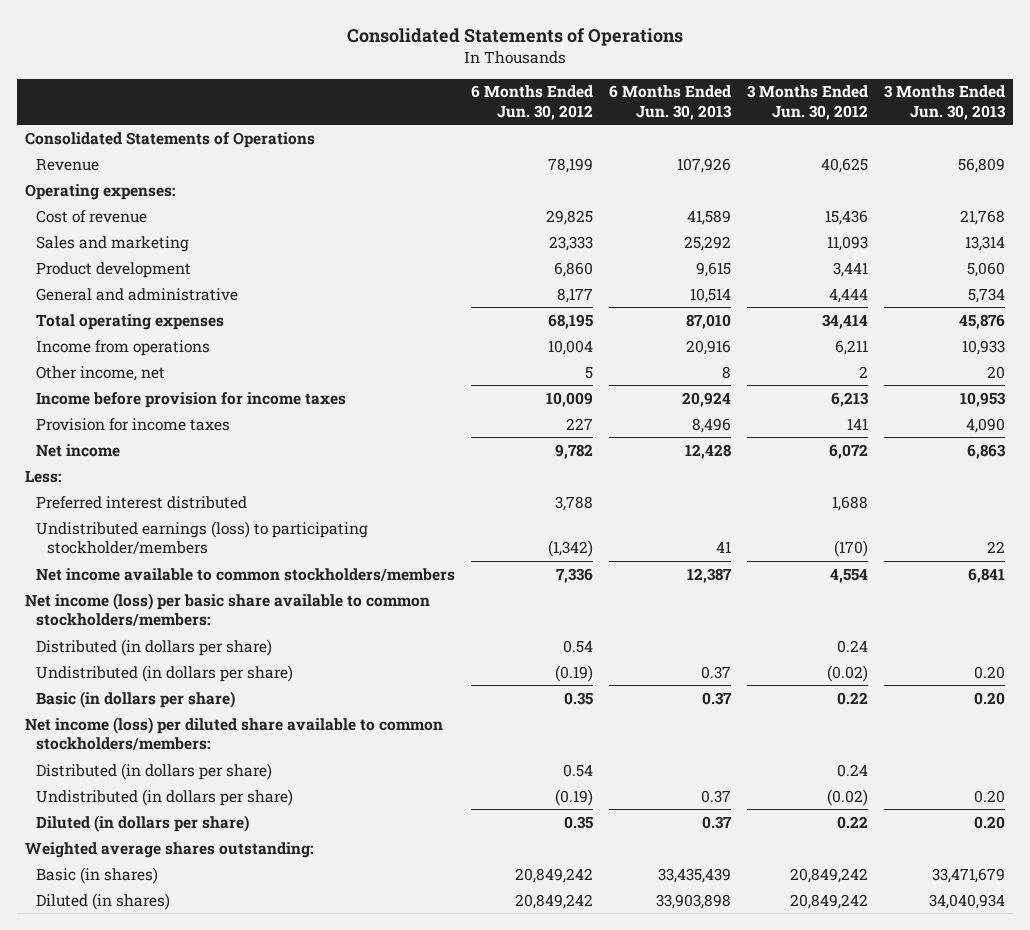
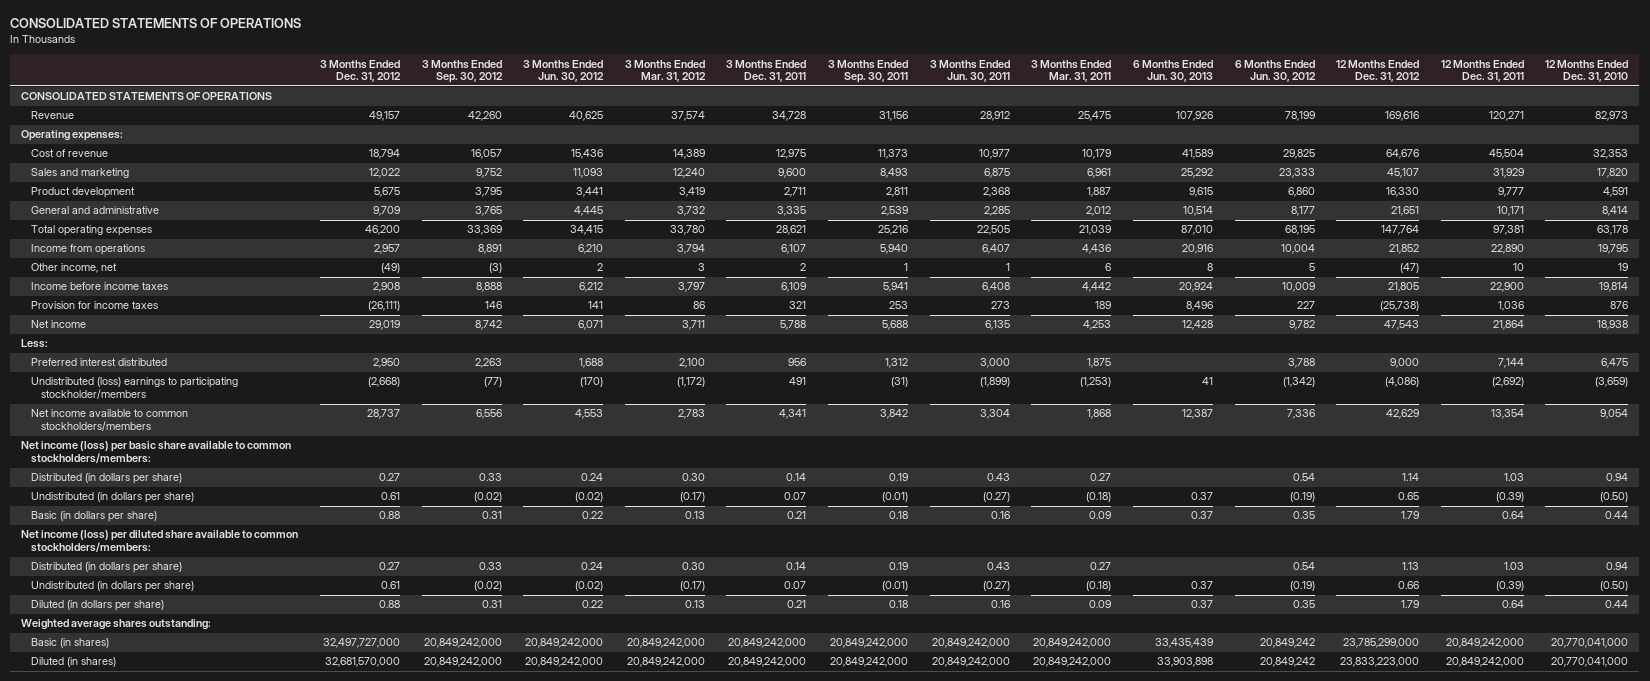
- Consolidated Statements of Operations
+ CONSOLIDATED STATEMENTS OF OPERATIONS
- | 6 Months Ended Jun. 30, 2012 | 6 Months Ended Jun. 30, 2013 | 3 Months Ended Jun. 30, 2012 | 3 Months Ended Jun. 30, 2013
+ | 3 Months Ended Dec. 31, 2012 | 3 Months Ended Sep. 30, 2012 | 3 Months Ended Jun. 30, 2012 | 3 Months Ended Mar. 31, 2012 | 3 Months Ended Dec. 31, 2011 | 3 Months Ended Sep. 30, 2011 | 3 Months Ended Jun. 30, 2011 | 3 Months Ended Mar. 31, 2011 | 6 Months Ended Jun. 30, 2013 | 6 Months Ended Jun. 30, 2012 | 12 Months Ended Dec. 31, 2012 | 12 Months Ended Dec. 31, 2011 | 12 Months Ended Dec. 31, 2010
- Consolidated Statements of Operations
+ CONSOLIDATED STATEMENTS OF OPERATIONS
- General and administrative | 8,177 | 10,514 | 4,444 | 5,734
- Total operating expenses | 68,195 | 87,010 | 34,414 | 45,876
- Income from operations | 10,004 | 20,916 | 6,211 | 10,933
+ General and administrative | 9,709 | 3,765 | 4,445 | 3,732 | 3,335 | 2,539 | 2,285 | 2,012 | 10,514 | 8,177 | 21,651 | 10,171 | 8,414
+ Total operating expenses | 46,200 | 33,369 | 34,415 | 33,780 | 28,621 | 25,216 | 22,505 | 21,039 | 87,010 | 68,195 | 147,764 | 97,381 | 63,178
+ Income from operations | 2,957 | 8,891 | 6,210 | 3,794 | 6,107 | 5,940 | 6,407 | 4,436 | 20,916 | 10,004 | 21,852 | 22,890 | 19,795
- Income before provision for income taxes | 10,009 | 20,924 | 6,213 | 10,953
+ Income before income taxes | 2,908 | 8,888 | 6,212 | 3,797 | 6,109 | 5,941 | 6,408 | 4,442 | 20,924 | 10,009 | 21,805 | 22,900 | 19,814
- Net income | 9,782 | 12,428 | 6,072 | 6,863
+ Net income | 29,019 | 8,742 | 6,071 | 3,711 | 5,788 | 5,688 | 6,135 | 4,253 | 12,428 | 9,782 | 47,543 | 21,864 | 18,938
- Undistributed earnings (loss) to participating stockholder/members | (1,342) | 41 | (170) | 22
- Net income available to common stockholders/members | 7,336 | 12,387 | 4,554 | 6,841
+ Undistributed (loss) earnings to participating stockholder/members | (2,668) | (77) | (170) | (1,172) | 491 | (31) | (1,899) | (1,253) | 41 | (1,342) | (4,086) | (2,692) | (3,659)
+ Net income available to common stockholders/members | 28,737 | 6,556 | 4,553 | 2,783 | 4,341 | 3,842 | 3,304 | 1,868 | 12,387 | 7,336 | 42,629 | 13,354 | 9,054
- Basic (in shares) | 20,849,242 | 33,435,439 | 20,849,242 | 33,471,679
- Diluted (in shares) | 20,849,242 | 33,903,898 | 20,849,242 | 34,040,934
+ Basic (in shares) | 32,497,727,000 | 20,849,242,000 | 20,849,242,000 | 20,849,242,000 | 20,849,242,000 | 20,849,242,000 | 20,849,242,000 | 20,849,242,000 | 33,435,439 | 20,849,242 | 23,785,299,000 | 20,849,242,000 | 20,770,041,000
+ Diluted (in shares) | 32,681,570,000 | 20,849,242,000 | 20,849,242,000 | 20,849,242,000 | 20,849,242,000 | 20,849,242,000 | 20,849,242,000 | 20,849,242,000 | 33,903,898 | 20,849,242 | 23,833,223,000 | 20,849,242,000 | 20,770,041,000

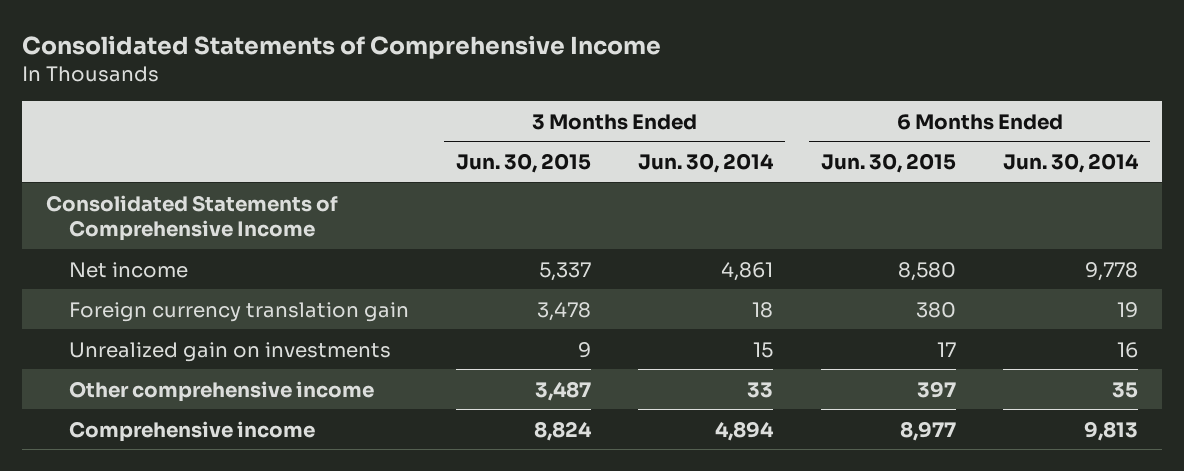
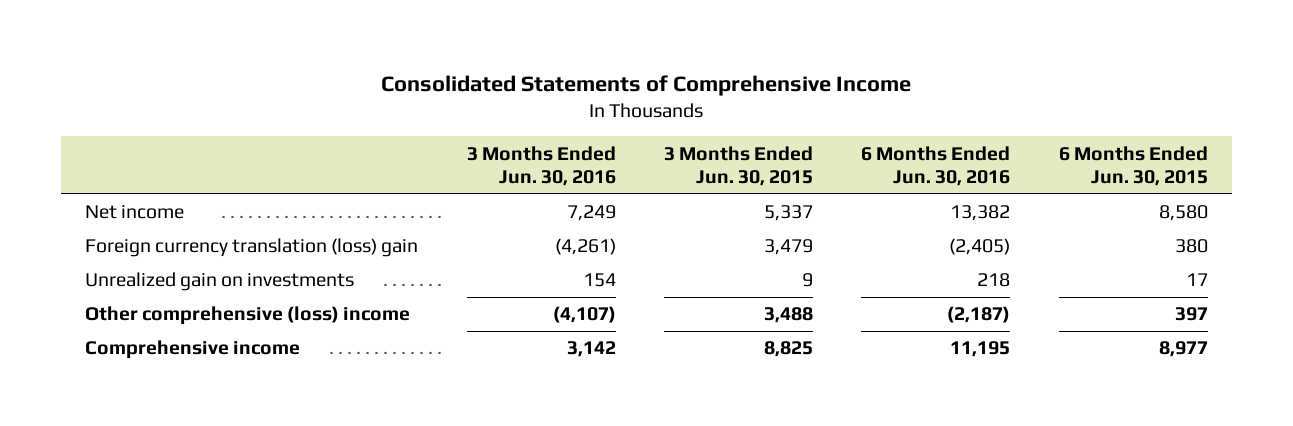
- | 3 Months Ended Jun. 30, 2015 | 3 Months Ended Jun. 30, 2014 | 6 Months Ended Jun. 30, 2015 | 6 Months Ended Jun. 30, 2014
+ | 3 Months Ended Jun. 30, 2016 | 3 Months Ended Jun. 30, 2015 | 6 Months Ended Jun. 30, 2016 | 6 Months Ended Jun. 30, 2015
- Consolidated Statements of Comprehensive Income
- Foreign currency translation gain | 3,478 | 18 | 380 | 19
+ Foreign currency translation (loss) gain | (4,261) | 3,479 | (2,405) | 380
- Other comprehensive income | 3,487 | 33 | 397 | 35
- Comprehensive income | 8,824 | 4,894 | 8,977 | 9,813
+ Other comprehensive (loss) income | (4,107) | 3,488 | (2,187) | 397
+ Comprehensive income | 3,142 | 8,825 | 11,195 | 8,977

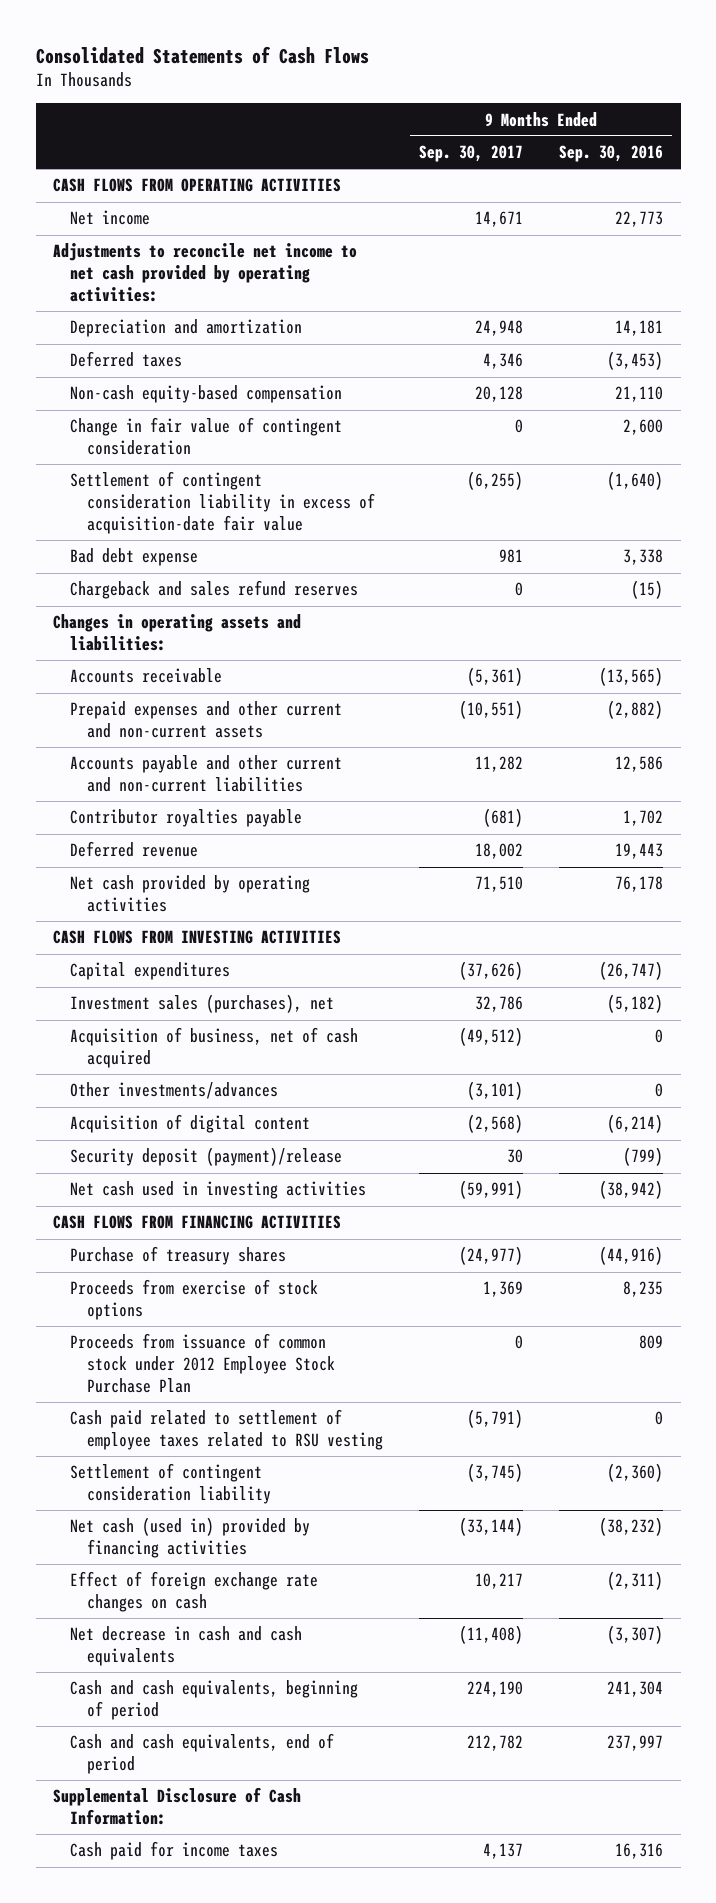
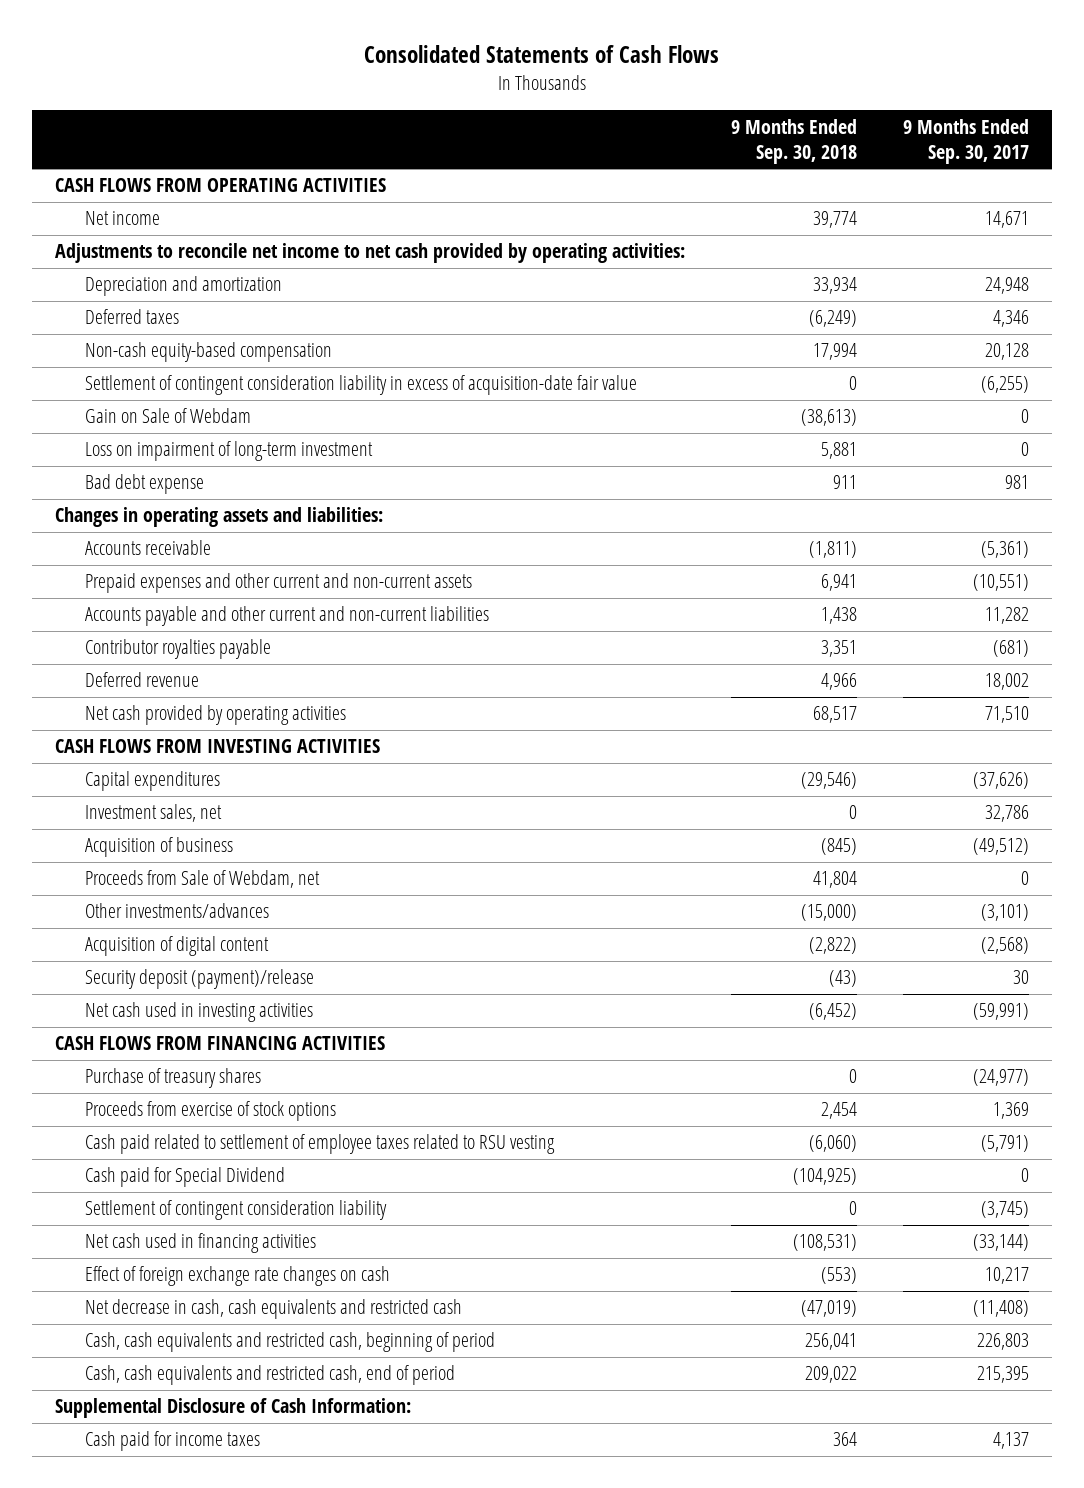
- | 9 Months Ended Sep. 30, 2017 | 9 Months Ended Sep. 30, 2016
+ | 9 Months Ended Sep. 30, 2018 | 9 Months Ended Sep. 30, 2017
- Change in fair value of contingent consideration | 0 | 2,600
+ Gain on Sale of Webdam | (38,613) | 0
+ Loss on impairment of long-term investment | 5,881 | 0
- Chargeback and sales refund reserves | 0 | (15)
- Investment sales (purchases), net | 32,786 | (5,182)
- Acquisition of business, net of cash acquired | (49,512) | 0
+ Investment sales, net | 0 | 32,786
+ Acquisition of business | (845) | (49,512)
+ Proceeds from Sale of Webdam, net | 41,804 | 0
- Proceeds from issuance of common stock under 2012 Employee Stock Purchase Plan | 0 | 809
+ Cash paid for Special Dividend | (104,925) | 0
- Net cash (used in) provided by financing activities | (33,144) | (38,232)
+ Net cash used in financing activities | (108,531) | (33,144)
- Net decrease in cash and cash equivalents | (11,408) | (3,307)
- Cash and cash equivalents, beginning of period | 224,190 | 241,304
- Cash and cash equivalents, end of period | 212,782 | 237,997
+ Net decrease in cash, cash equivalents and restricted cash | (47,019) | (11,408)
+ Cash, cash equivalents and restricted cash, beginning of period | 256,041 | 226,803
+ Cash, cash equivalents and restricted cash, end of period | 209,022 | 215,395

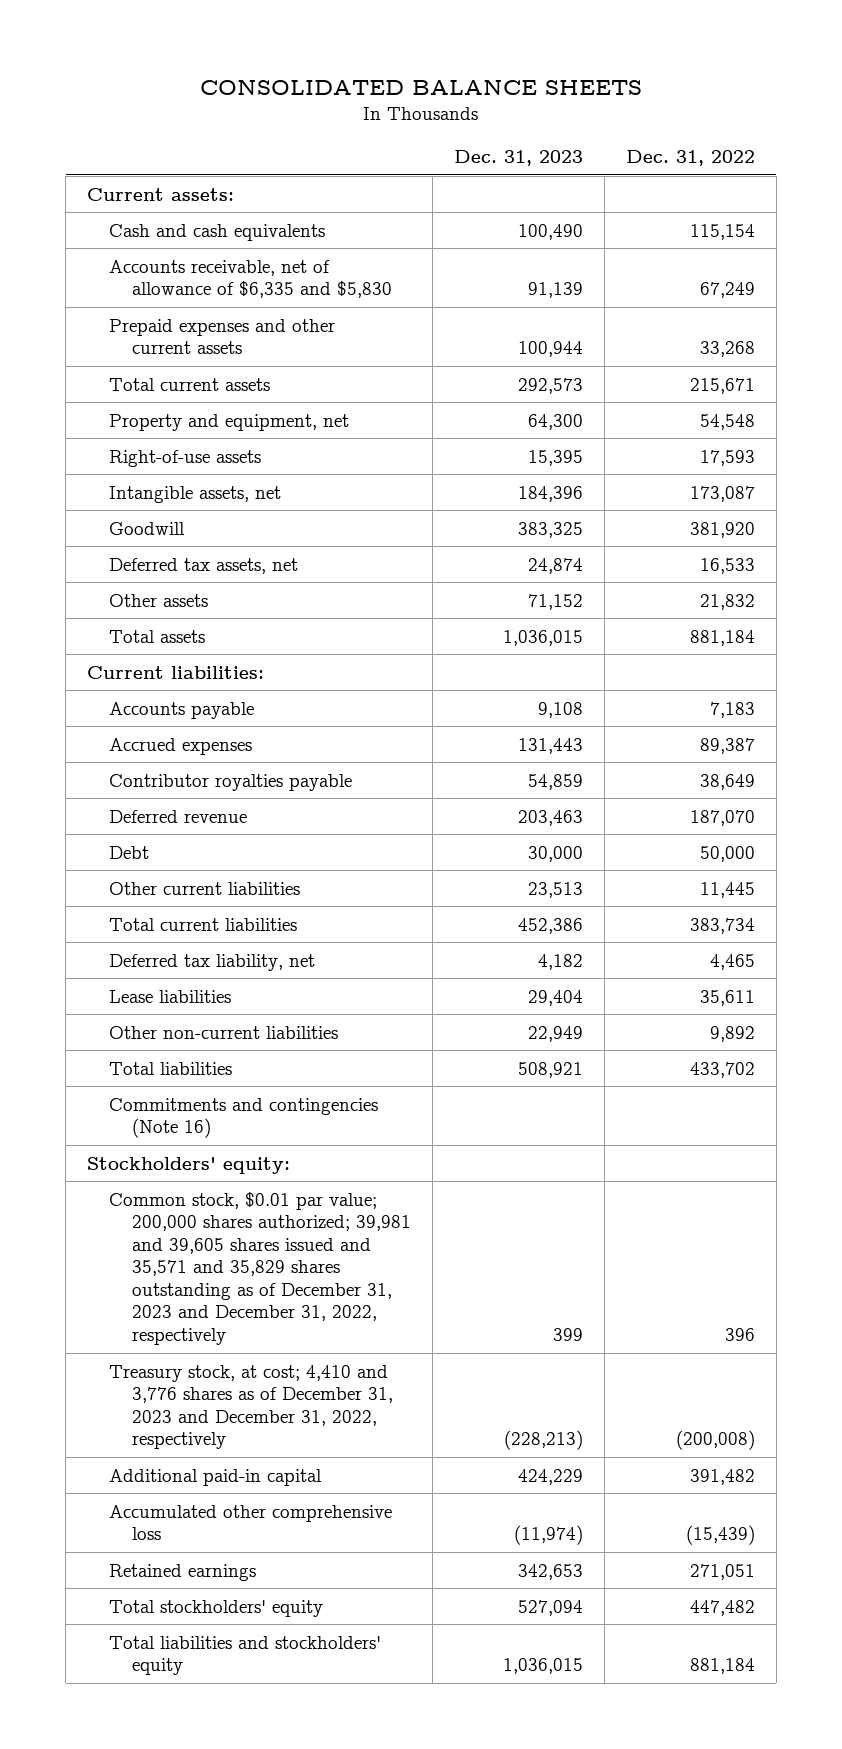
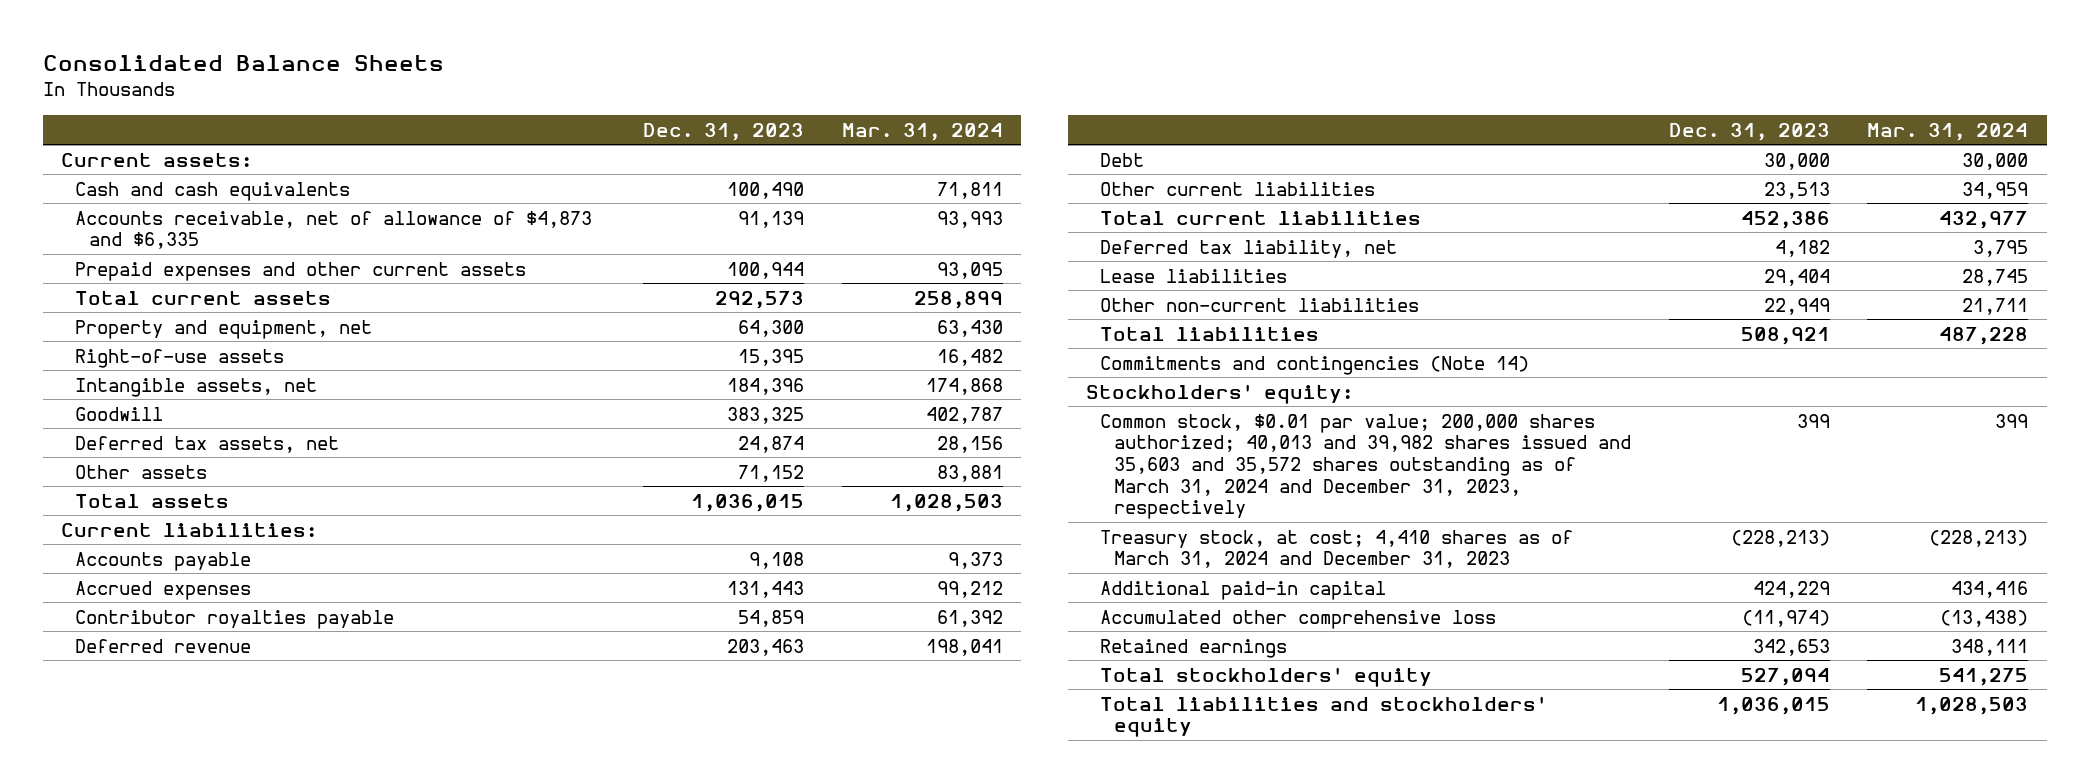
- CONSOLIDATED BALANCE SHEETS
+ Consolidated Balance Sheets
- | Dec. 31, 2023 | Dec. 31, 2022
+ | Dec. 31, 2023 | Mar. 31, 2024
- Accounts receivable, net of allowance of $6,335 and $5,830 | 91,139 | 67,249
+ Accounts receivable, net of allowance of $4,873 and $6,335 | 91,139 | 93,993
- Commitments and contingencies (Note 16)
+ Commitments and contingencies (Note 14)
- Common stock, $0.01 par value; 200,000 shares authorized; 39,981 and 39,605 shares issued and 35,571 and 35,829 shares outstanding as of December 31, 2023 and December 31, 2022, respectively | 399 | 396
- Treasury stock, at cost; 4,410 and 3,776 shares as of December 31, 2023 and December 31, 2022, respectively | (228,213) | (200,008)
+ Common stock, $0.01 par value; 200,000 shares authorized; 40,013 and 39,982 shares issued and 35,603 and 35,572 shares outstanding as of March 31, 2024 and December 31, 2023, respectively | 399 | 399
+ Treasury stock, at cost; 4,410 shares as of March 31, 2024 and December 31, 2023 | (228,213) | (228,213)

